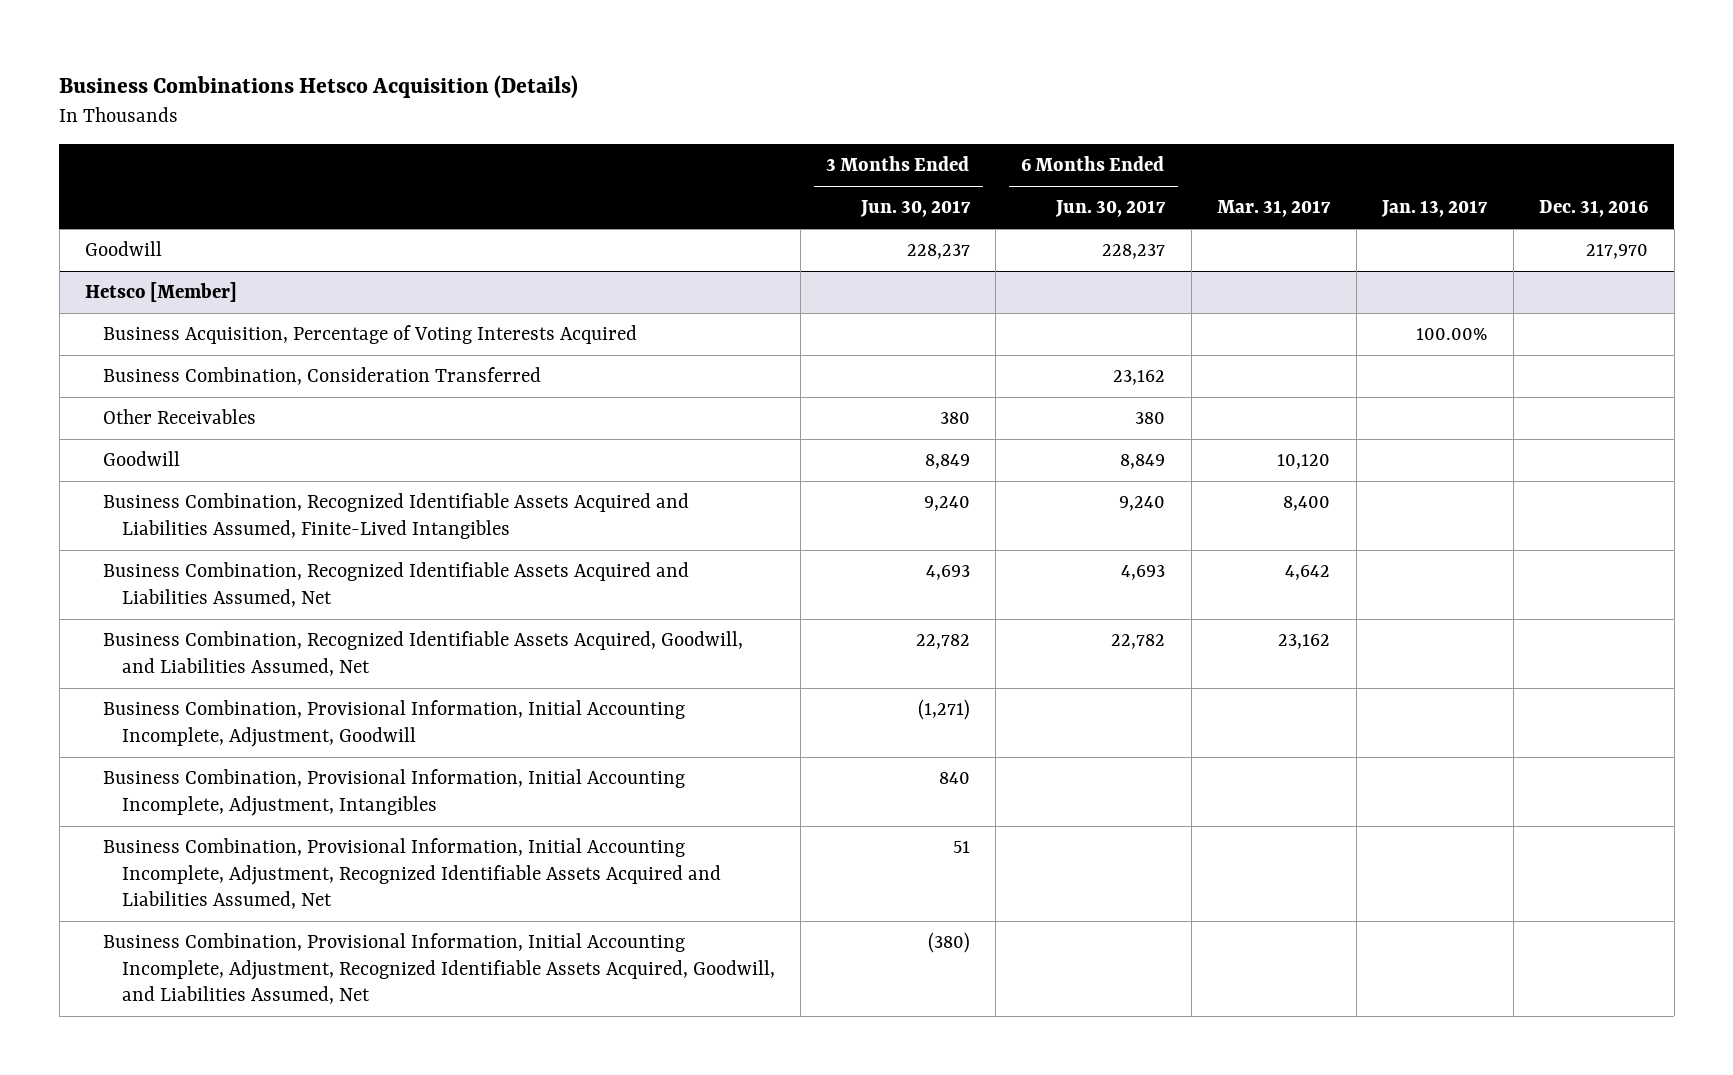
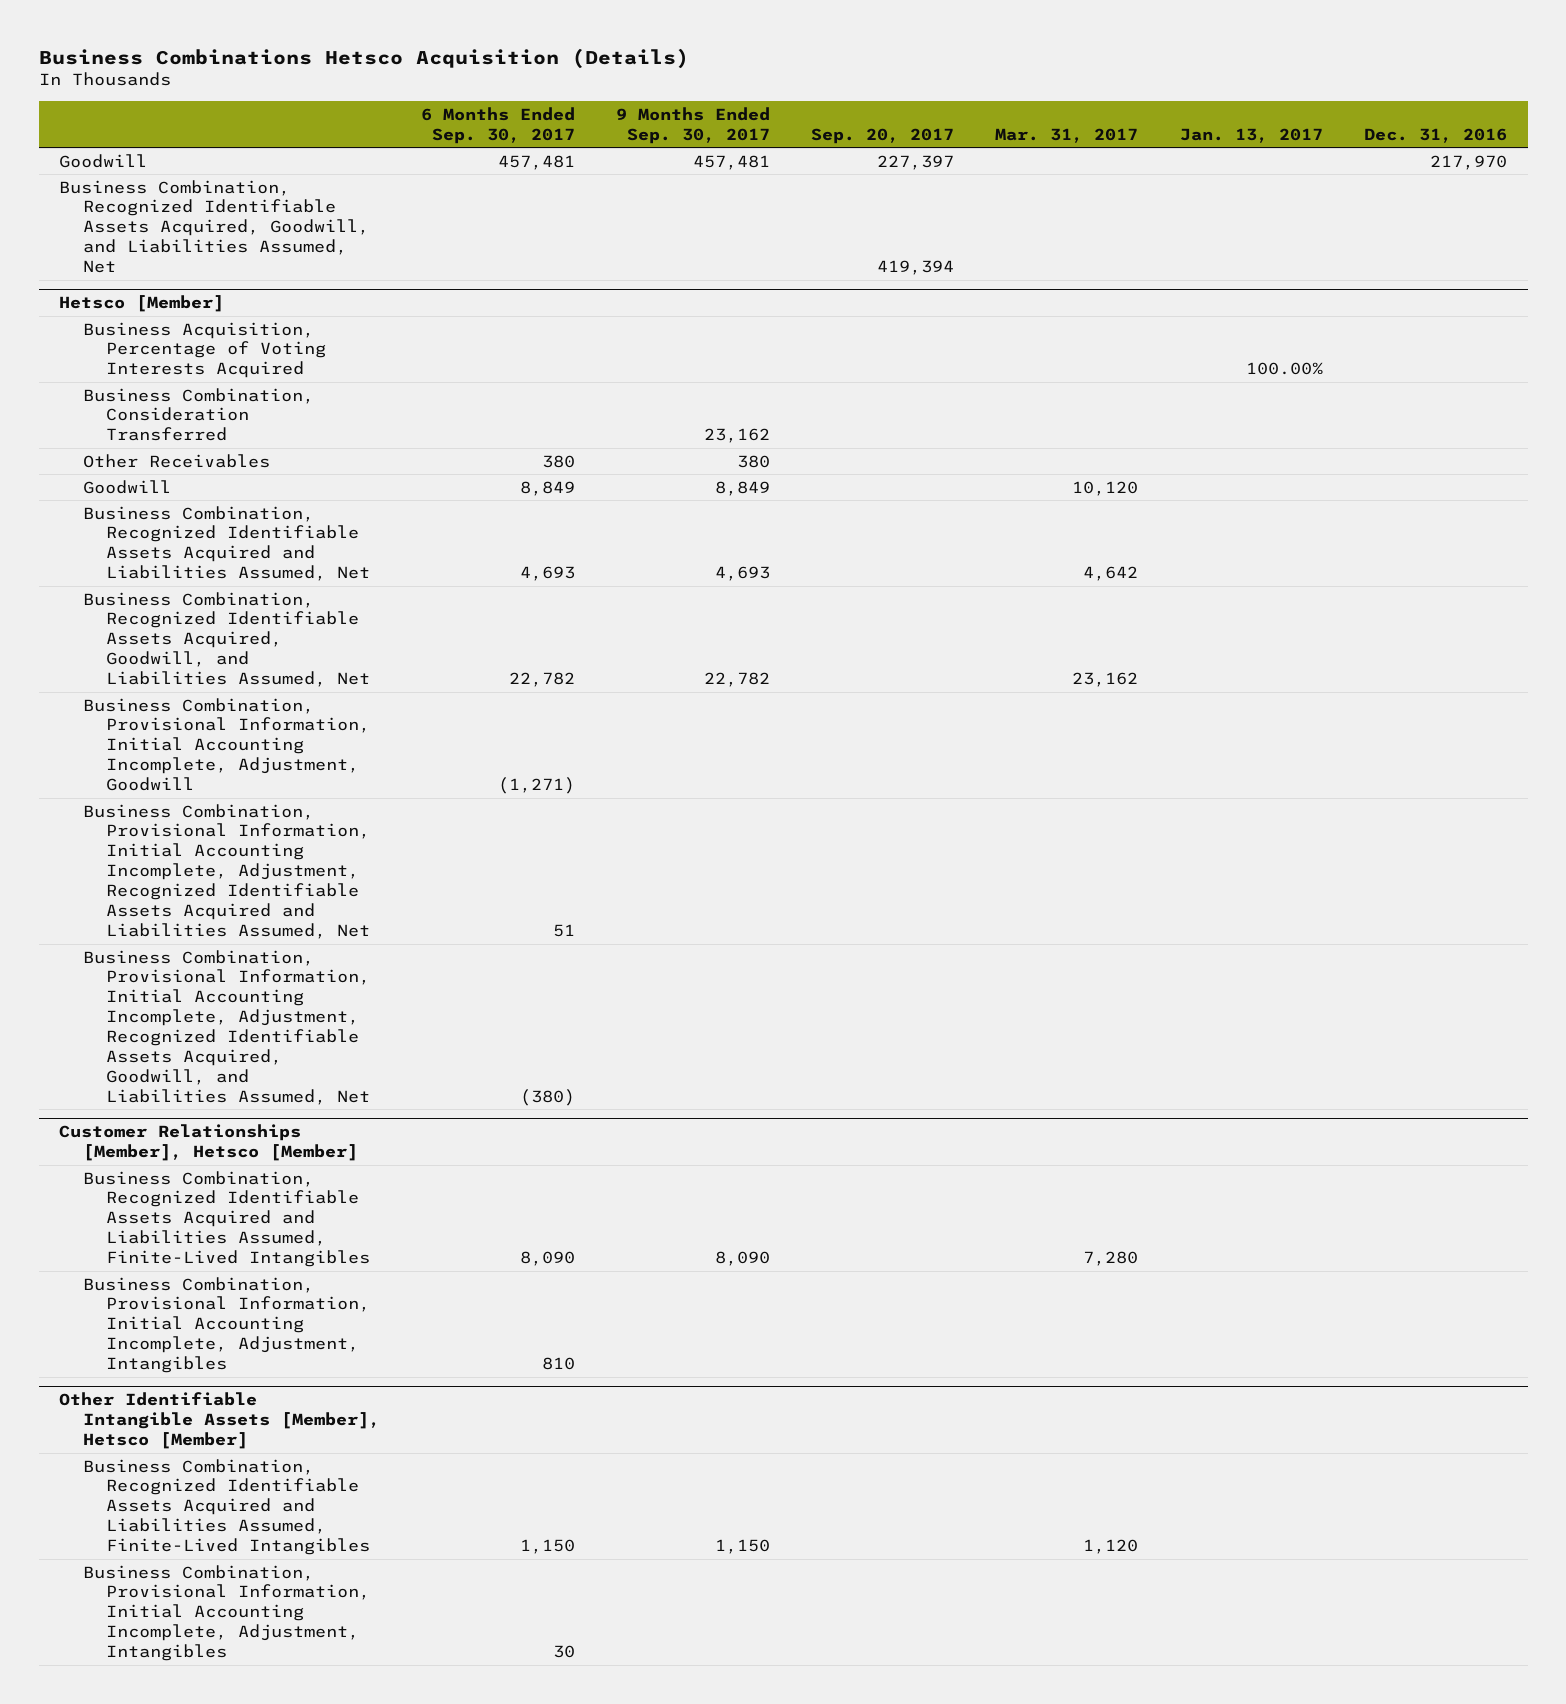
- | 3 Months Ended Jun. 30, 2017 | 6 Months Ended Jun. 30, 2017 | Mar. 31, 2017 | Jan. 13, 2017 | Dec. 31, 2016
+ | 6 Months Ended Sep. 30, 2017 | 9 Months Ended Sep. 30, 2017 | Sep. 20, 2017 | Mar. 31, 2017 | Jan. 13, 2017 | Dec. 31, 2016
+ Business Combination, Recognized Identifiable Assets Acquired, Goodwill, and Liabilities Assumed, Net | | | 419,394 | | |
@ Hetsco [Member]
- Business Combination, Recognized Identifiable Assets Acquired and Liabilities Assumed, Finite-Lived Intangibles | 9,240 | 9,240 | 8,400 | |
- Business Combination, Provisional Information, Initial Accounting Incomplete, Adjustment, Intangibles | 840 | | | |
+ Customer Relationships [Member], Hetsco [Member]
+ Business Combination, Recognized Identifiable Assets Acquired and Liabilities Assumed, Finite-Lived Intangibles | 8,090 | 8,090 | | 7,280 | |
+ Business Combination, Provisional Information, Initial Accounting Incomplete, Adjustment, Intangibles | 810 | | | | |
+ Other Identifiable Intangible Assets [Member], Hetsco [Member]
+ Business Combination, Recognized Identifiable Assets Acquired and Liabilities Assumed, Finite-Lived Intangibles | 1,150 | 1,150 | | 1,120 | |
+ Business Combination, Provisional Information, Initial Accounting Incomplete, Adjustment, Intangibles | 30 | | | | |

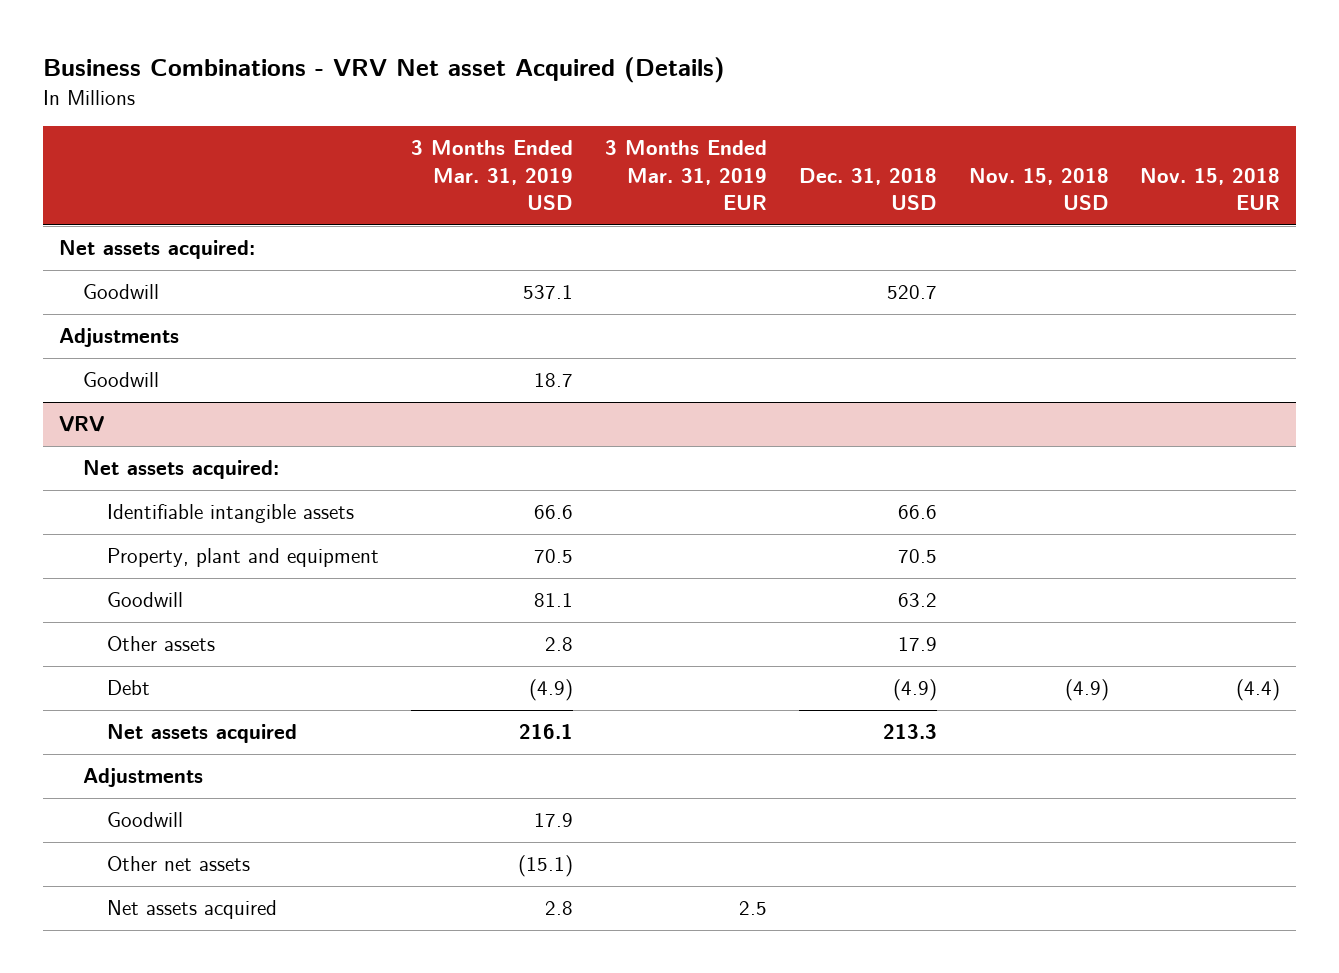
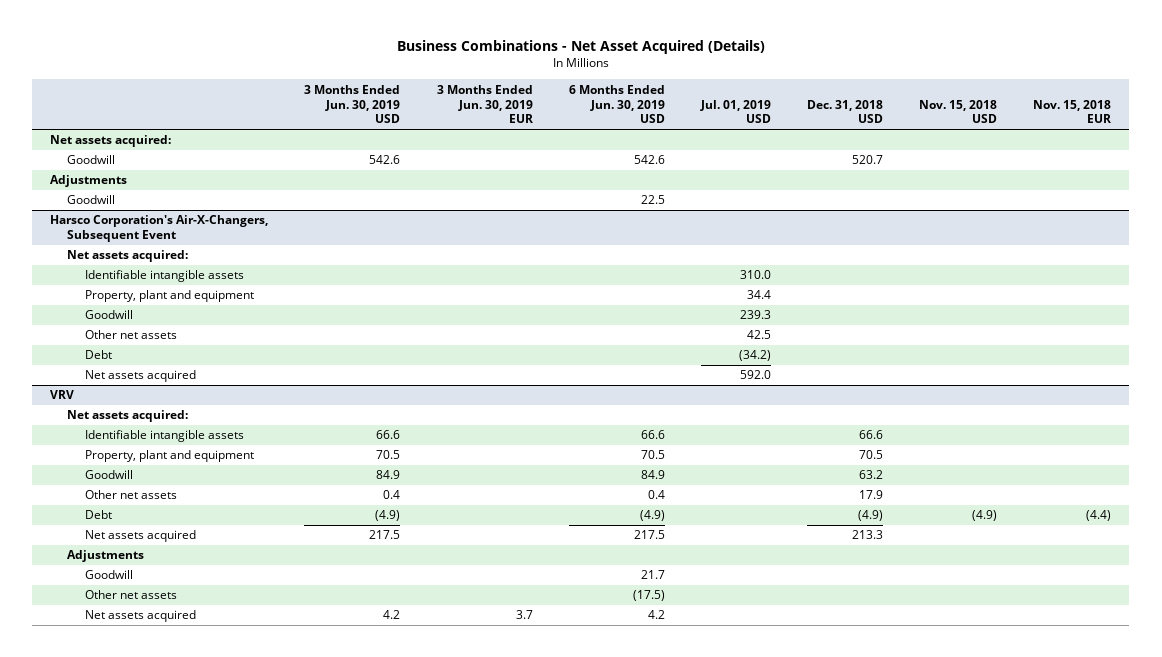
- Business Combinations - VRV Net asset Acquired (Details)
+ Business Combinations - Net Asset Acquired (Details)
- | 3 Months Ended Mar. 31, 2019 USD | 3 Months Ended Mar. 31, 2019 EUR | Dec. 31, 2018 USD | Nov. 15, 2018 USD | Nov. 15, 2018 EUR
+ | 3 Months Ended Jun. 30, 2019 USD | 3 Months Ended Jun. 30, 2019 EUR | 6 Months Ended Jun. 30, 2019 USD | Jul. 01, 2019 USD | Dec. 31, 2018 USD | Nov. 15, 2018 USD | Nov. 15, 2018 EUR
+ Harsco Corporation's Air-X-Changers, Subsequent Event
+ Net assets acquired:
+ Identifiable intangible assets | | | | 310.0 | | |
+ Property, plant and equipment | | | | 34.4 | | |
+ Goodwill | | | | 239.3 | | |
+ Other net assets | | | | 42.5 | | |
+ Debt | | | | (34.2) | | |
+ Net assets acquired | | | | 592.0 | | |
@ VRV
- Other assets | 2.8 | | 17.9 | |
+ Other net assets | 0.4 | | 0.4 | | 17.9 | |

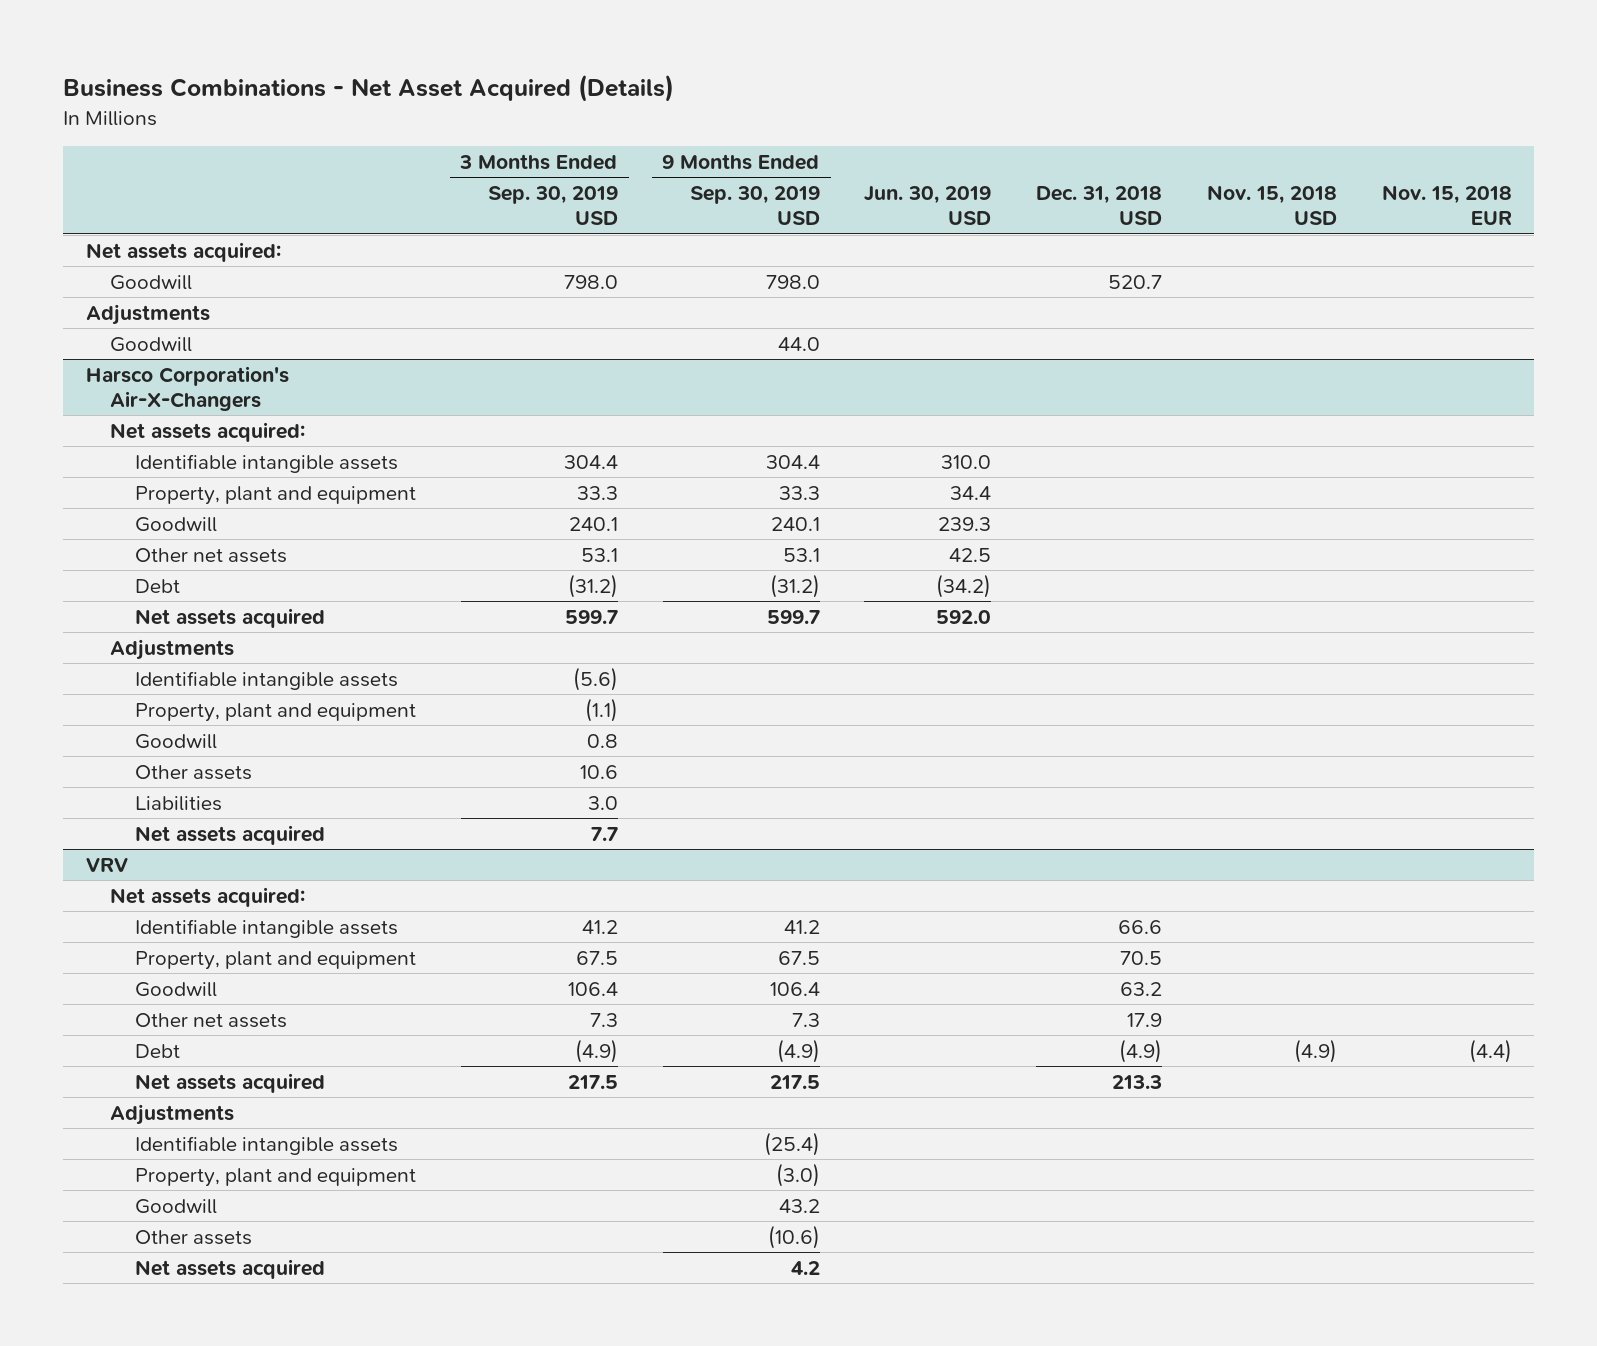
- | 3 Months Ended Jun. 30, 2019 USD | 3 Months Ended Jun. 30, 2019 EUR | 6 Months Ended Jun. 30, 2019 USD | Jul. 01, 2019 USD | Dec. 31, 2018 USD | Nov. 15, 2018 USD | Nov. 15, 2018 EUR
+ | 3 Months Ended Sep. 30, 2019 USD | 9 Months Ended Sep. 30, 2019 USD | Jun. 30, 2019 USD | Dec. 31, 2018 USD | Nov. 15, 2018 USD | Nov. 15, 2018 EUR
- Harsco Corporation's Air-X-Changers, Subsequent Event
+ Harsco Corporation's Air-X-Changers
+ Adjustments
+ Identifiable intangible assets | (5.6) | | | | |
+ Property, plant and equipment | (1.1) | | | | |
+ Goodwill | 0.8 | | | | |
+ Other assets | 10.6 | | | | |
+ Liabilities | 3.0 | | | | |
+ Net assets acquired | 7.7 | | | | |
@ VRV
+ Identifiable intangible assets | | (25.4) | | | |
+ Property, plant and equipment | | (3.0) | | | |
- Other net assets | | | (17.5) | | | |
+ Other assets | | (10.6) | | | |

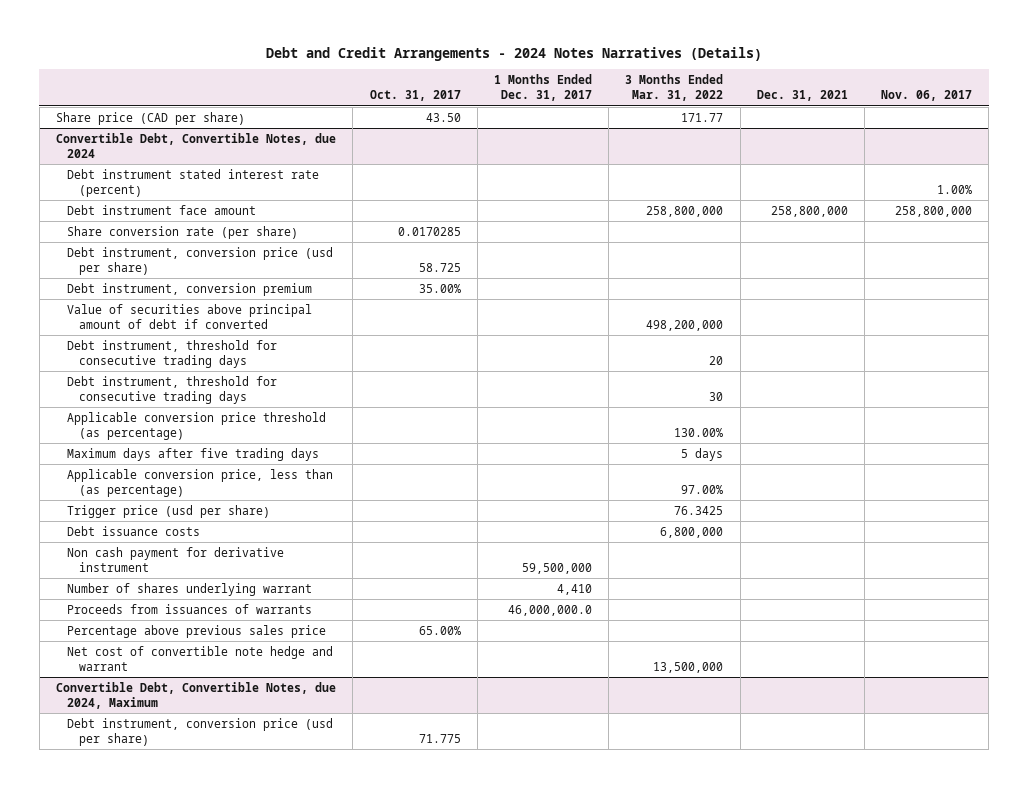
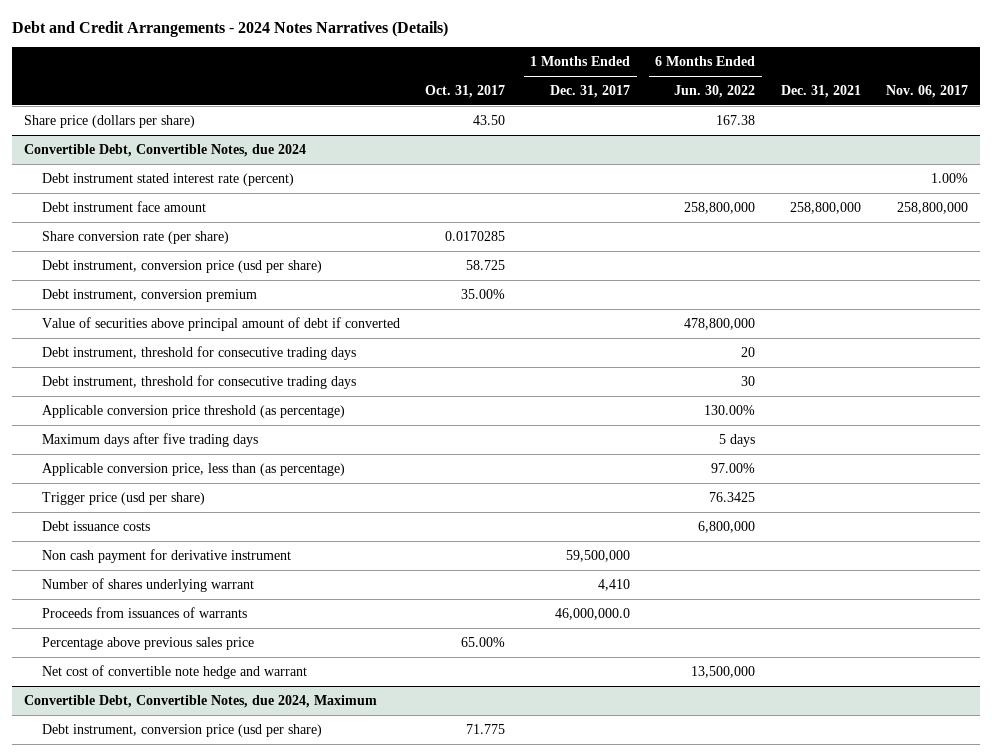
- | Oct. 31, 2017 | 1 Months Ended Dec. 31, 2017 | 3 Months Ended Mar. 31, 2022 | Dec. 31, 2021 | Nov. 06, 2017
+ | Oct. 31, 2017 | 1 Months Ended Dec. 31, 2017 | 6 Months Ended Jun. 30, 2022 | Dec. 31, 2021 | Nov. 06, 2017
- Share price (CAD per share) | 43.50 | | 171.77 | |
+ Share price (dollars per share) | 43.50 | | 167.38 | |

